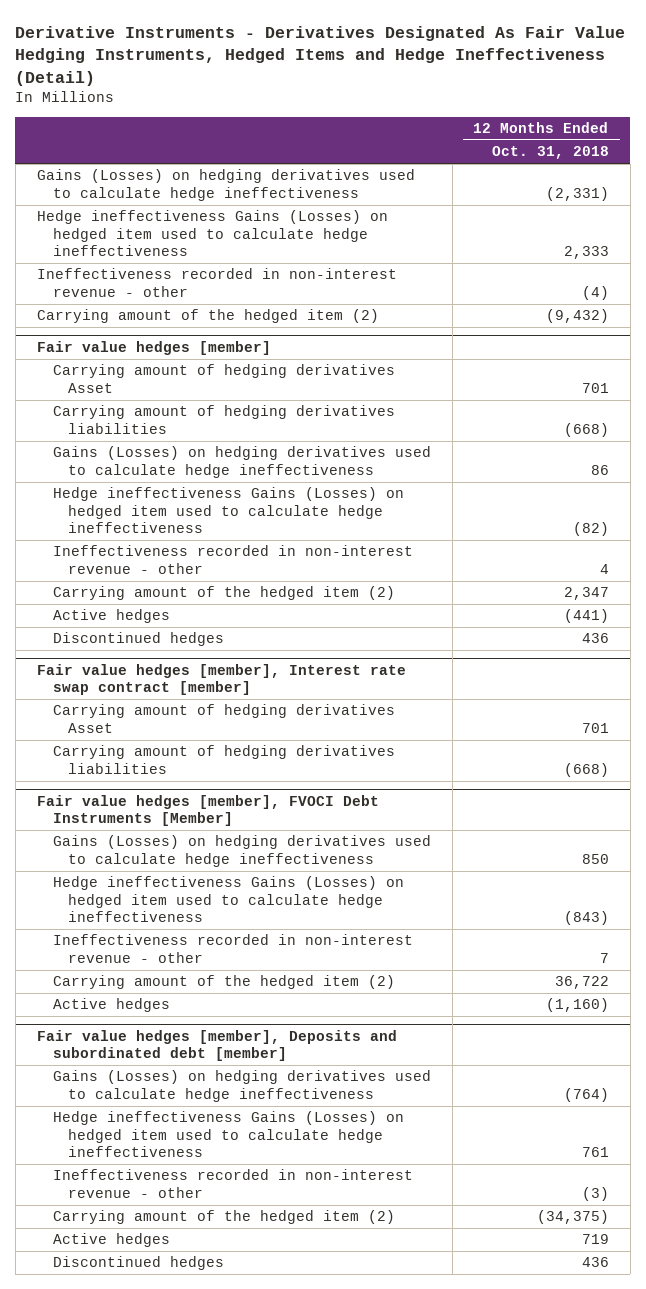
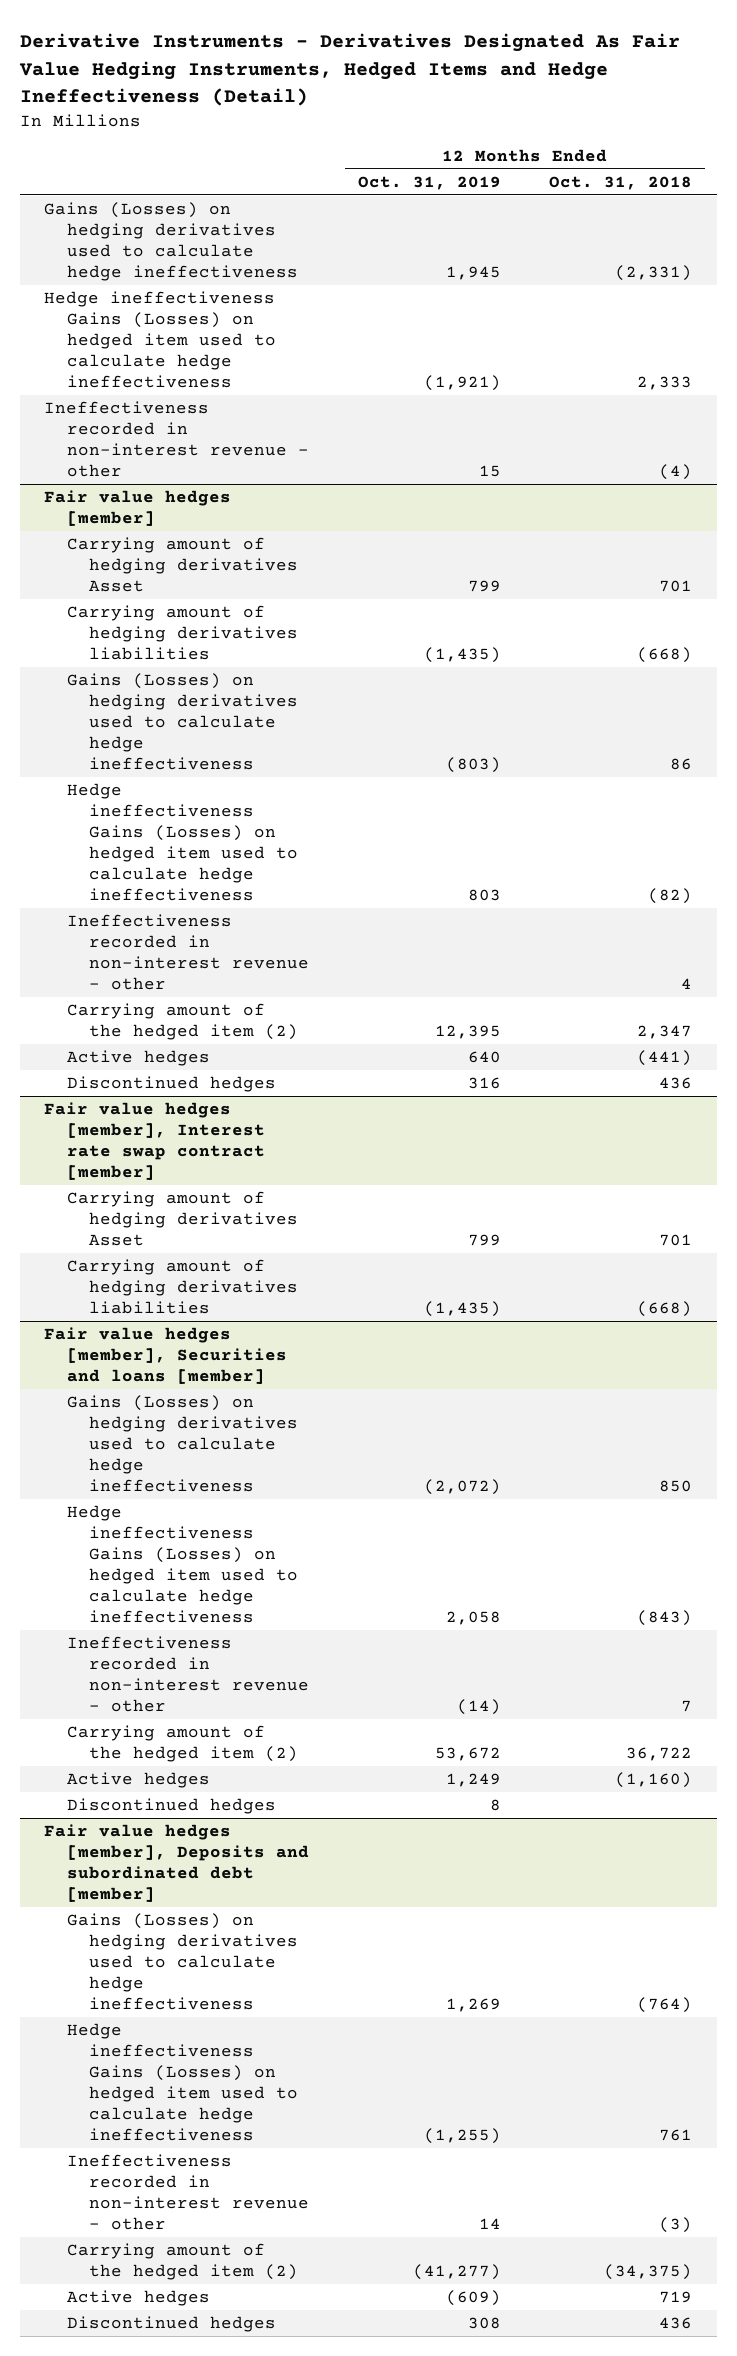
- | 12 Months Ended Oct. 31, 2018
+ | 12 Months Ended Oct. 31, 2019 | 12 Months Ended Oct. 31, 2018
- Carrying amount of the hedged item (2) | (9,432)
- Fair value hedges [member], FVOCI Debt Instruments [Member]
+ Fair value hedges [member], Securities and loans [member]
+ Discontinued hedges | 8 |

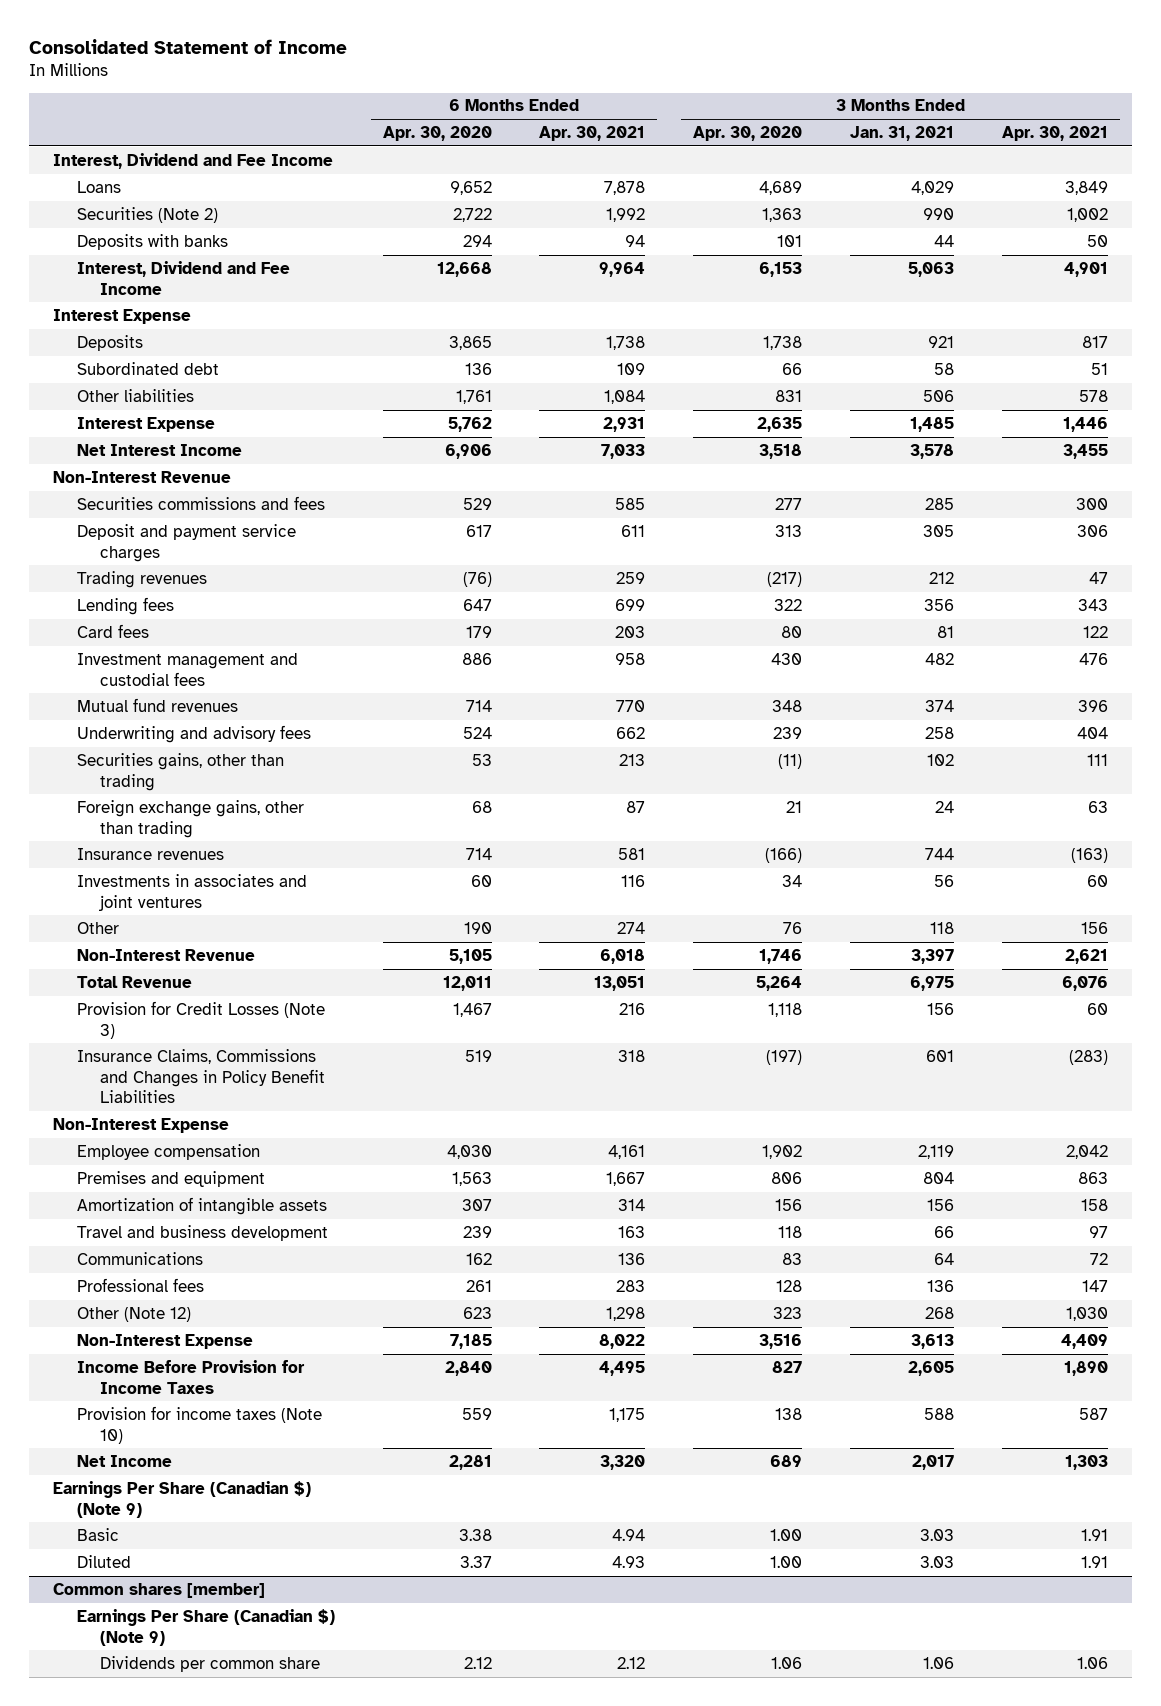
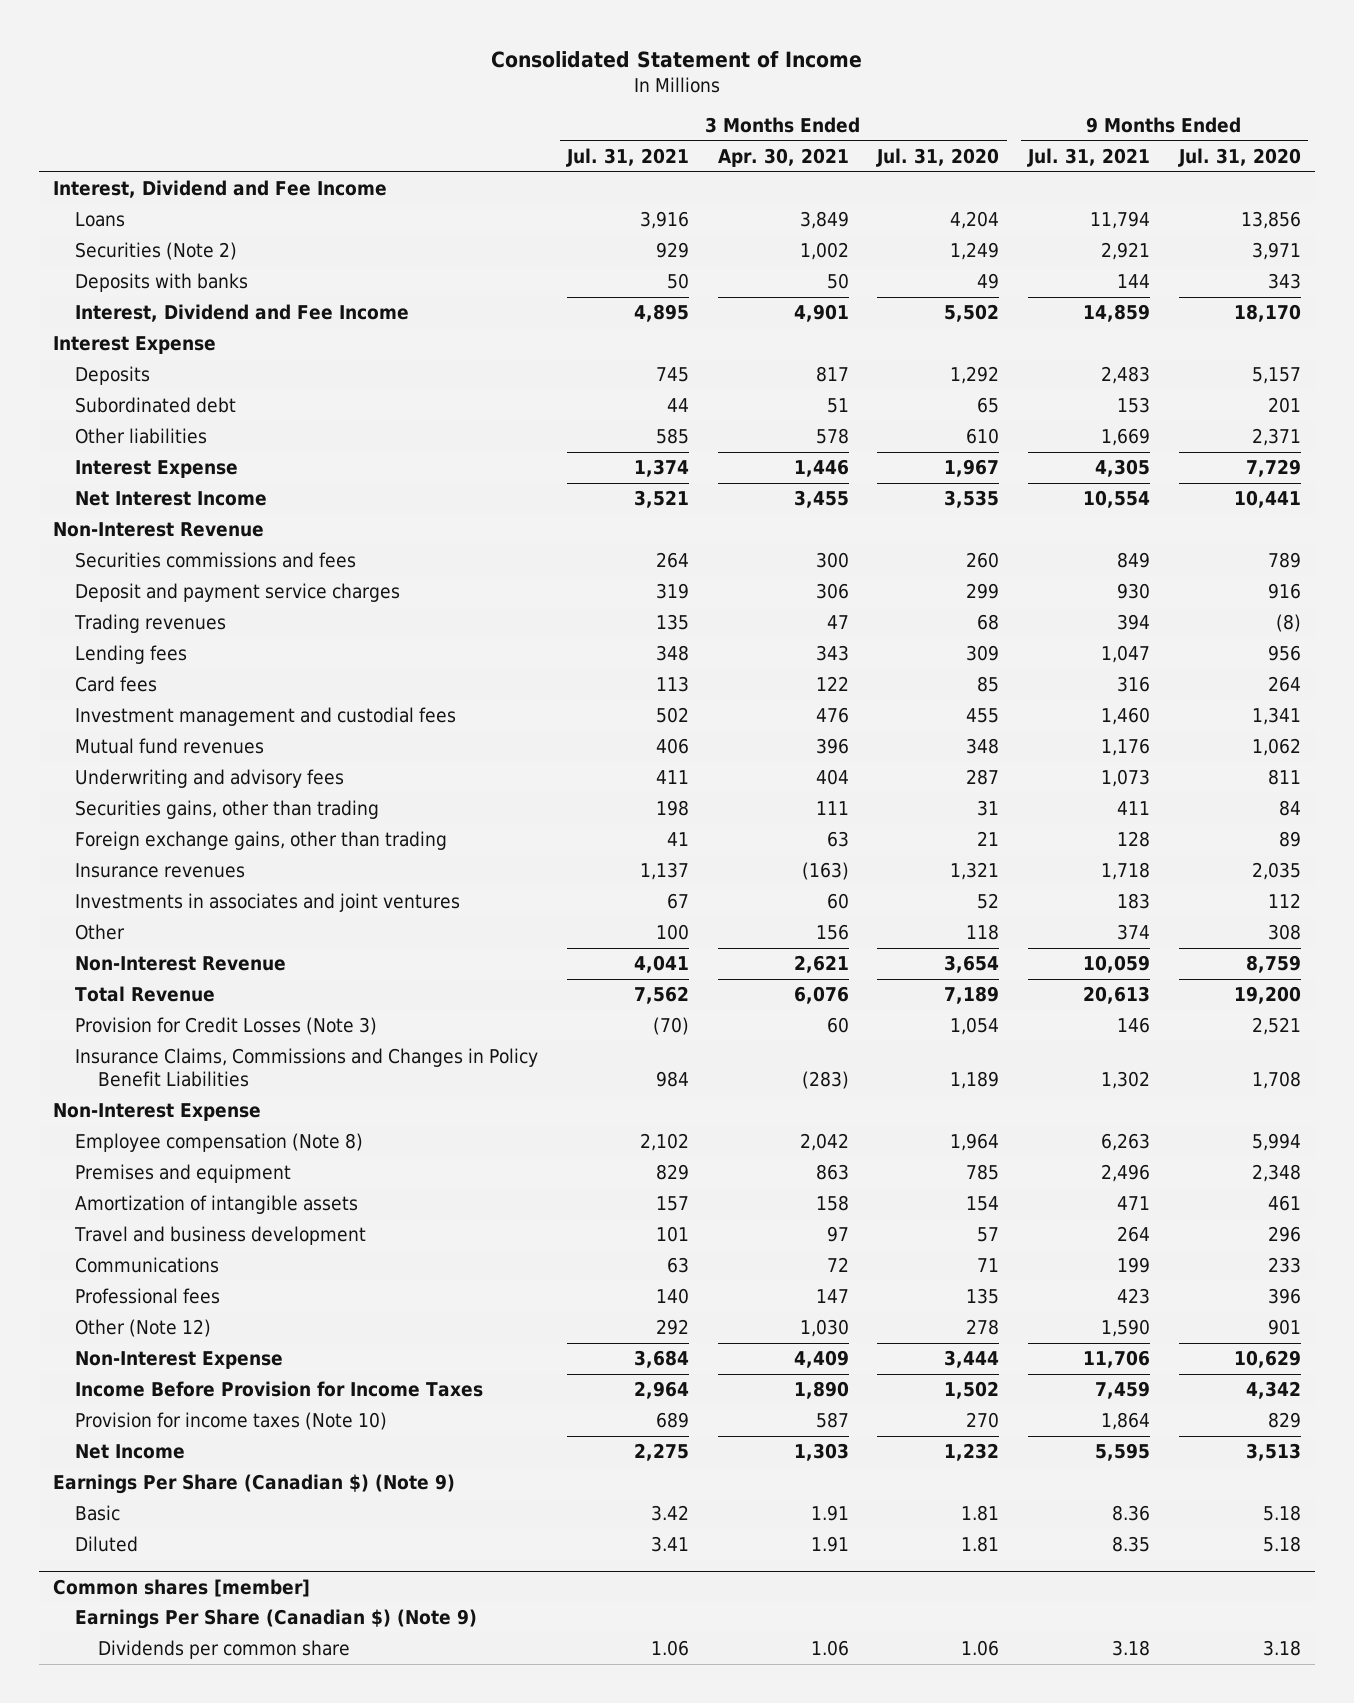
- | 6 Months Ended Apr. 30, 2020 | 6 Months Ended Apr. 30, 2021 | 3 Months Ended Apr. 30, 2020 | 3 Months Ended Jan. 31, 2021 | 3 Months Ended Apr. 30, 2021
+ | 3 Months Ended Jul. 31, 2021 | 3 Months Ended Apr. 30, 2021 | 3 Months Ended Jul. 31, 2020 | 9 Months Ended Jul. 31, 2021 | 9 Months Ended Jul. 31, 2020
- Employee compensation | 4,030 | 4,161 | 1,902 | 2,119 | 2,042
+ Employee compensation (Note 8) | 2,102 | 2,042 | 1,964 | 6,263 | 5,994

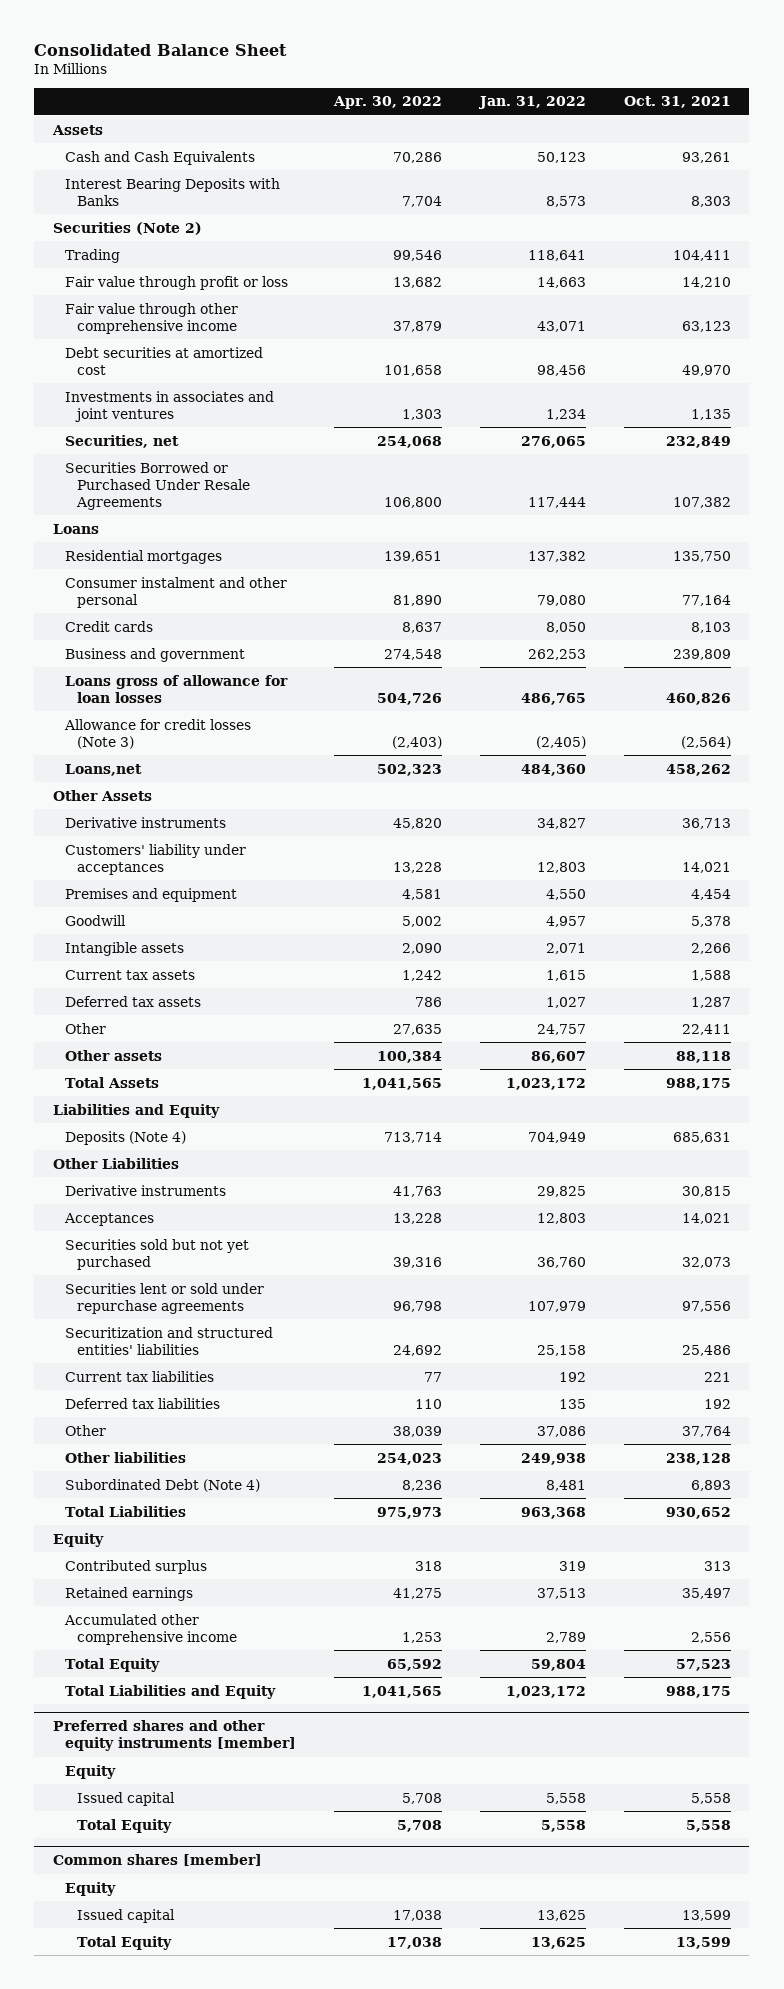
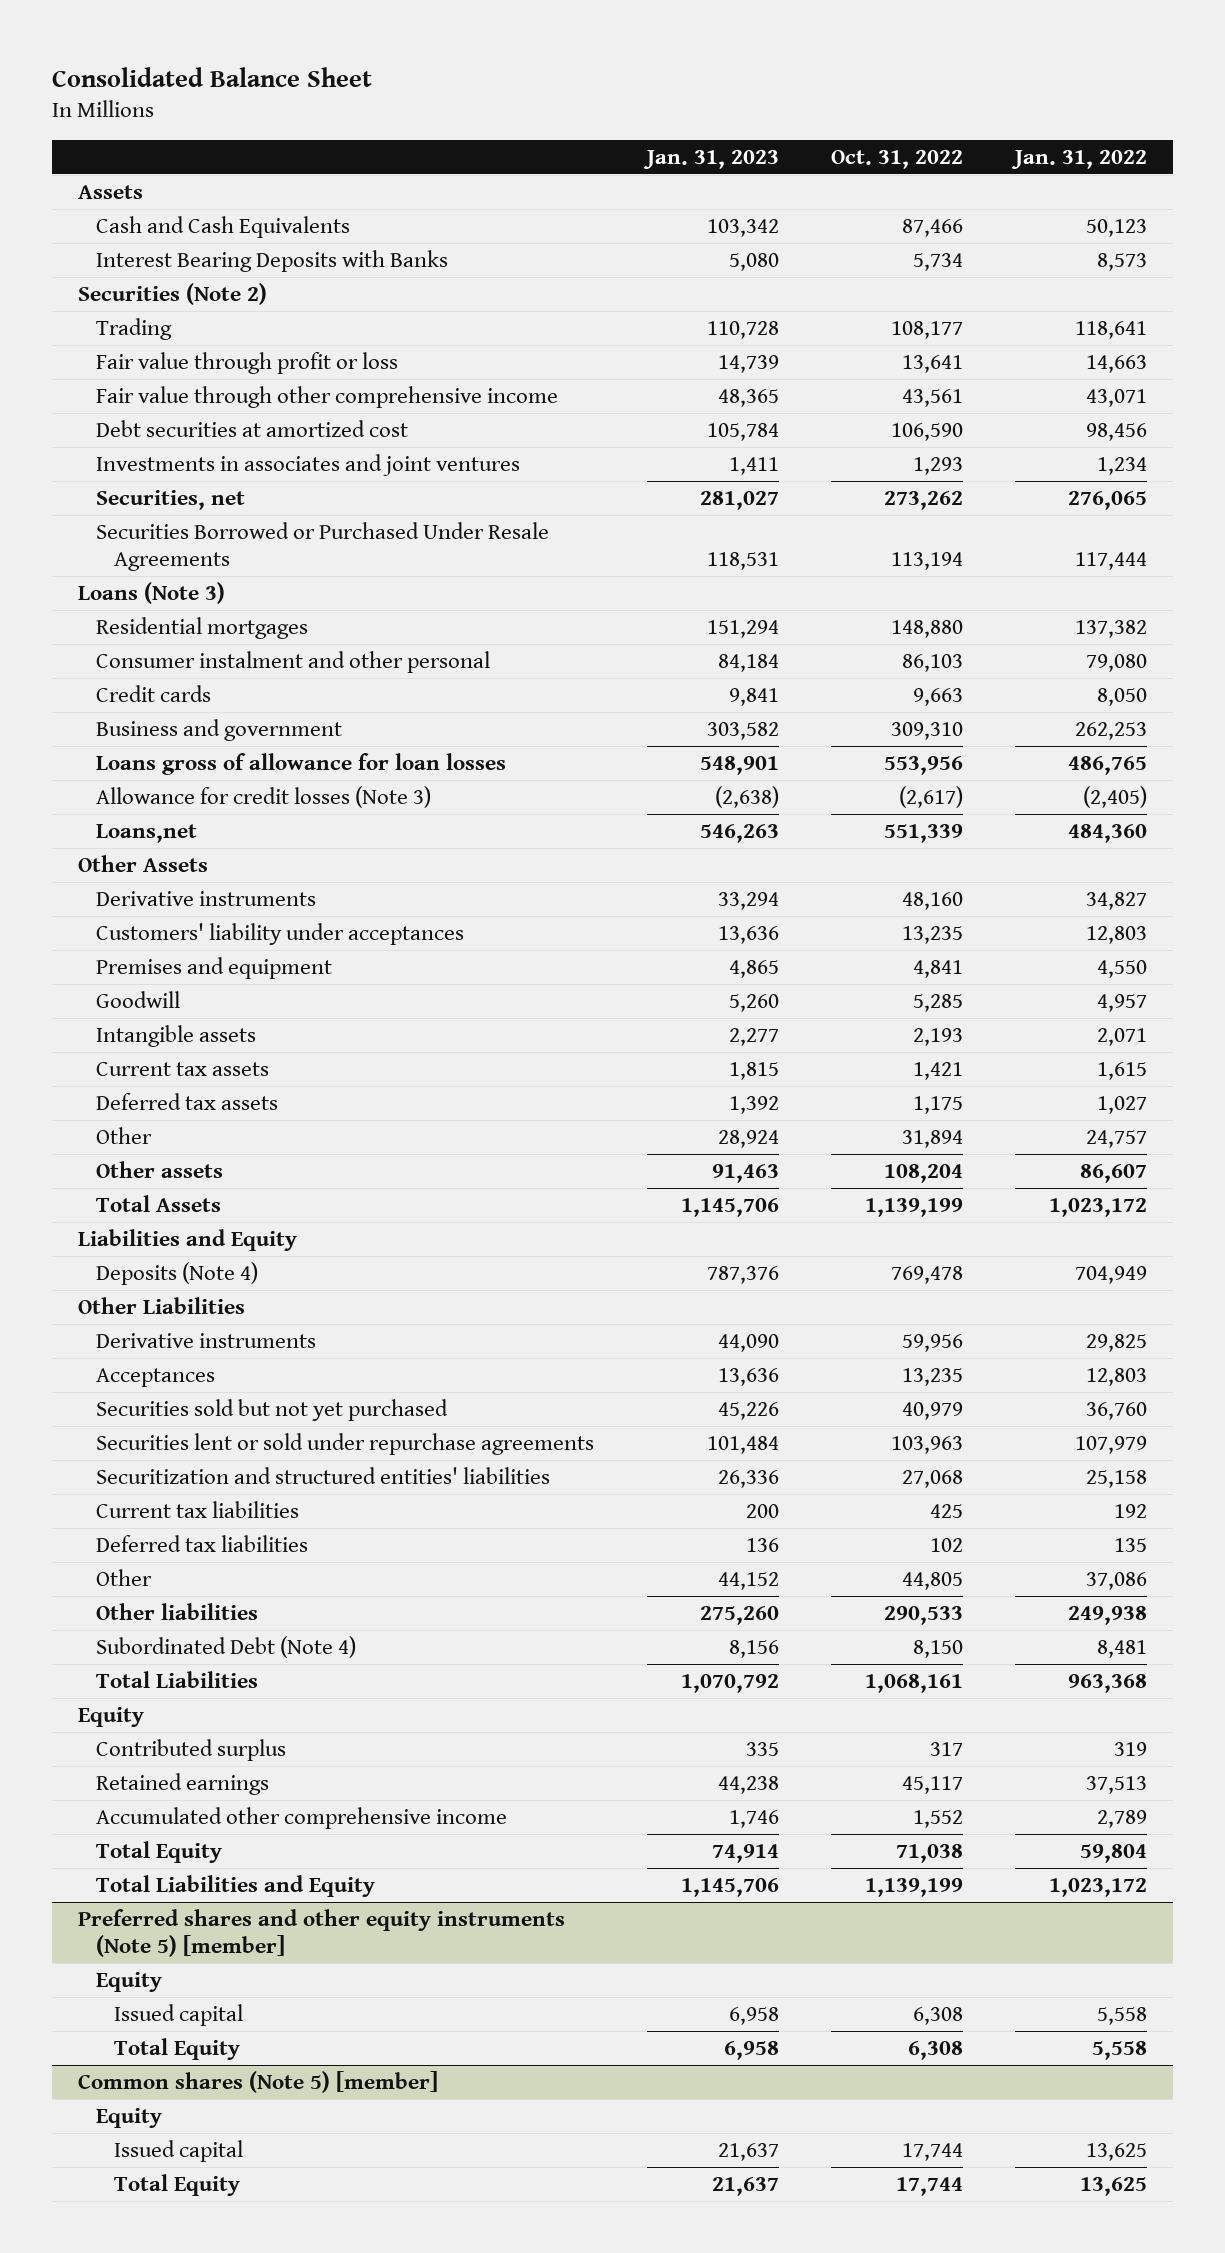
- | Apr. 30, 2022 | Jan. 31, 2022 | Oct. 31, 2021
+ | Jan. 31, 2023 | Oct. 31, 2022 | Jan. 31, 2022
- Loans
+ Loans (Note 3)
- Preferred shares and other equity instruments [member]
+ Preferred shares and other equity instruments (Note 5) [member]
- Common shares [member]
+ Common shares (Note 5) [member]

